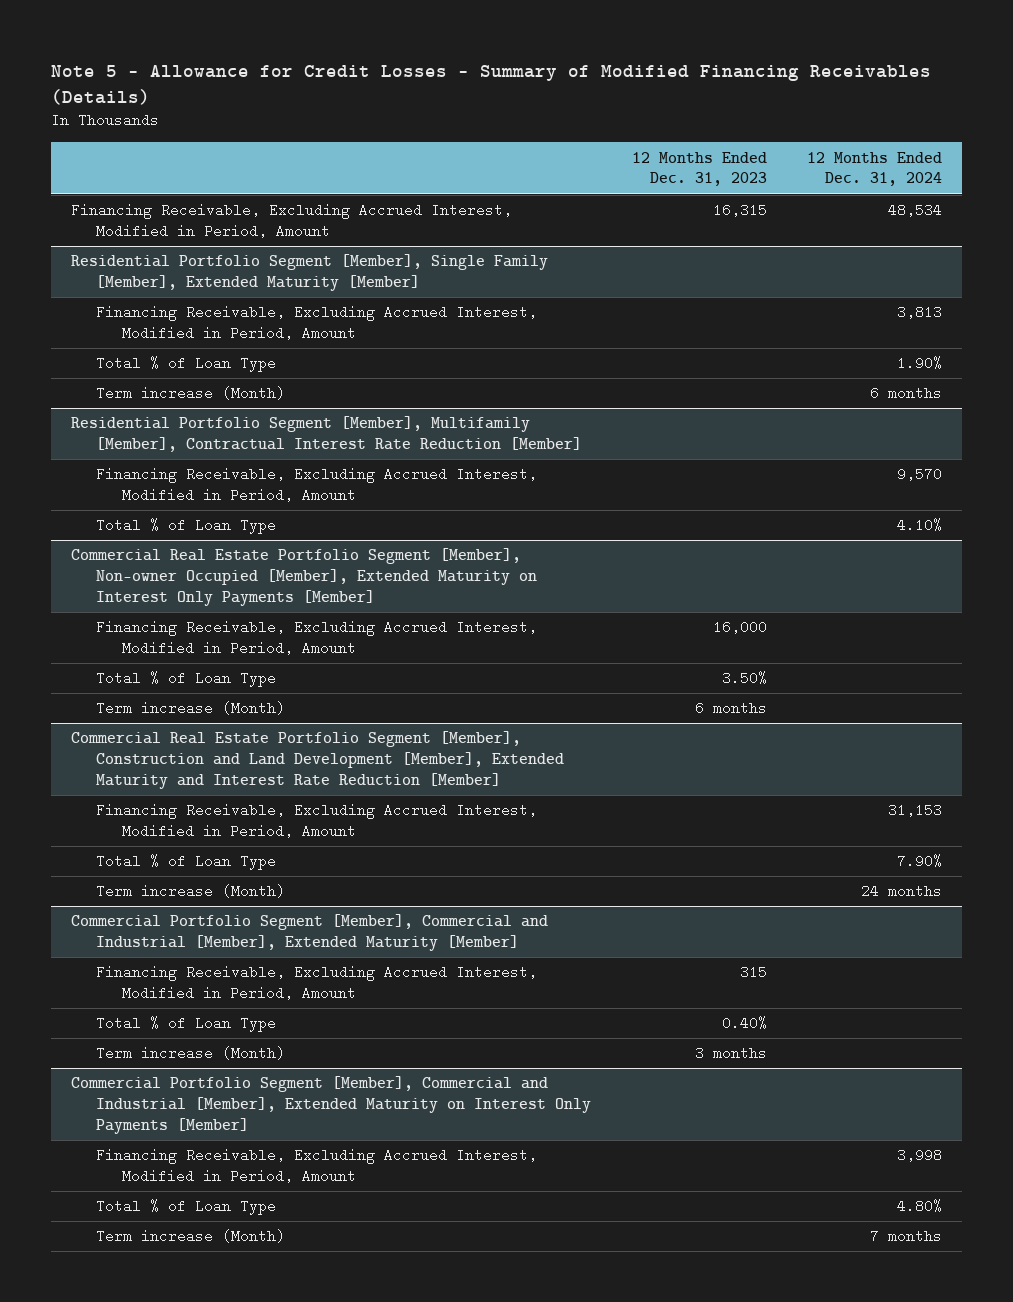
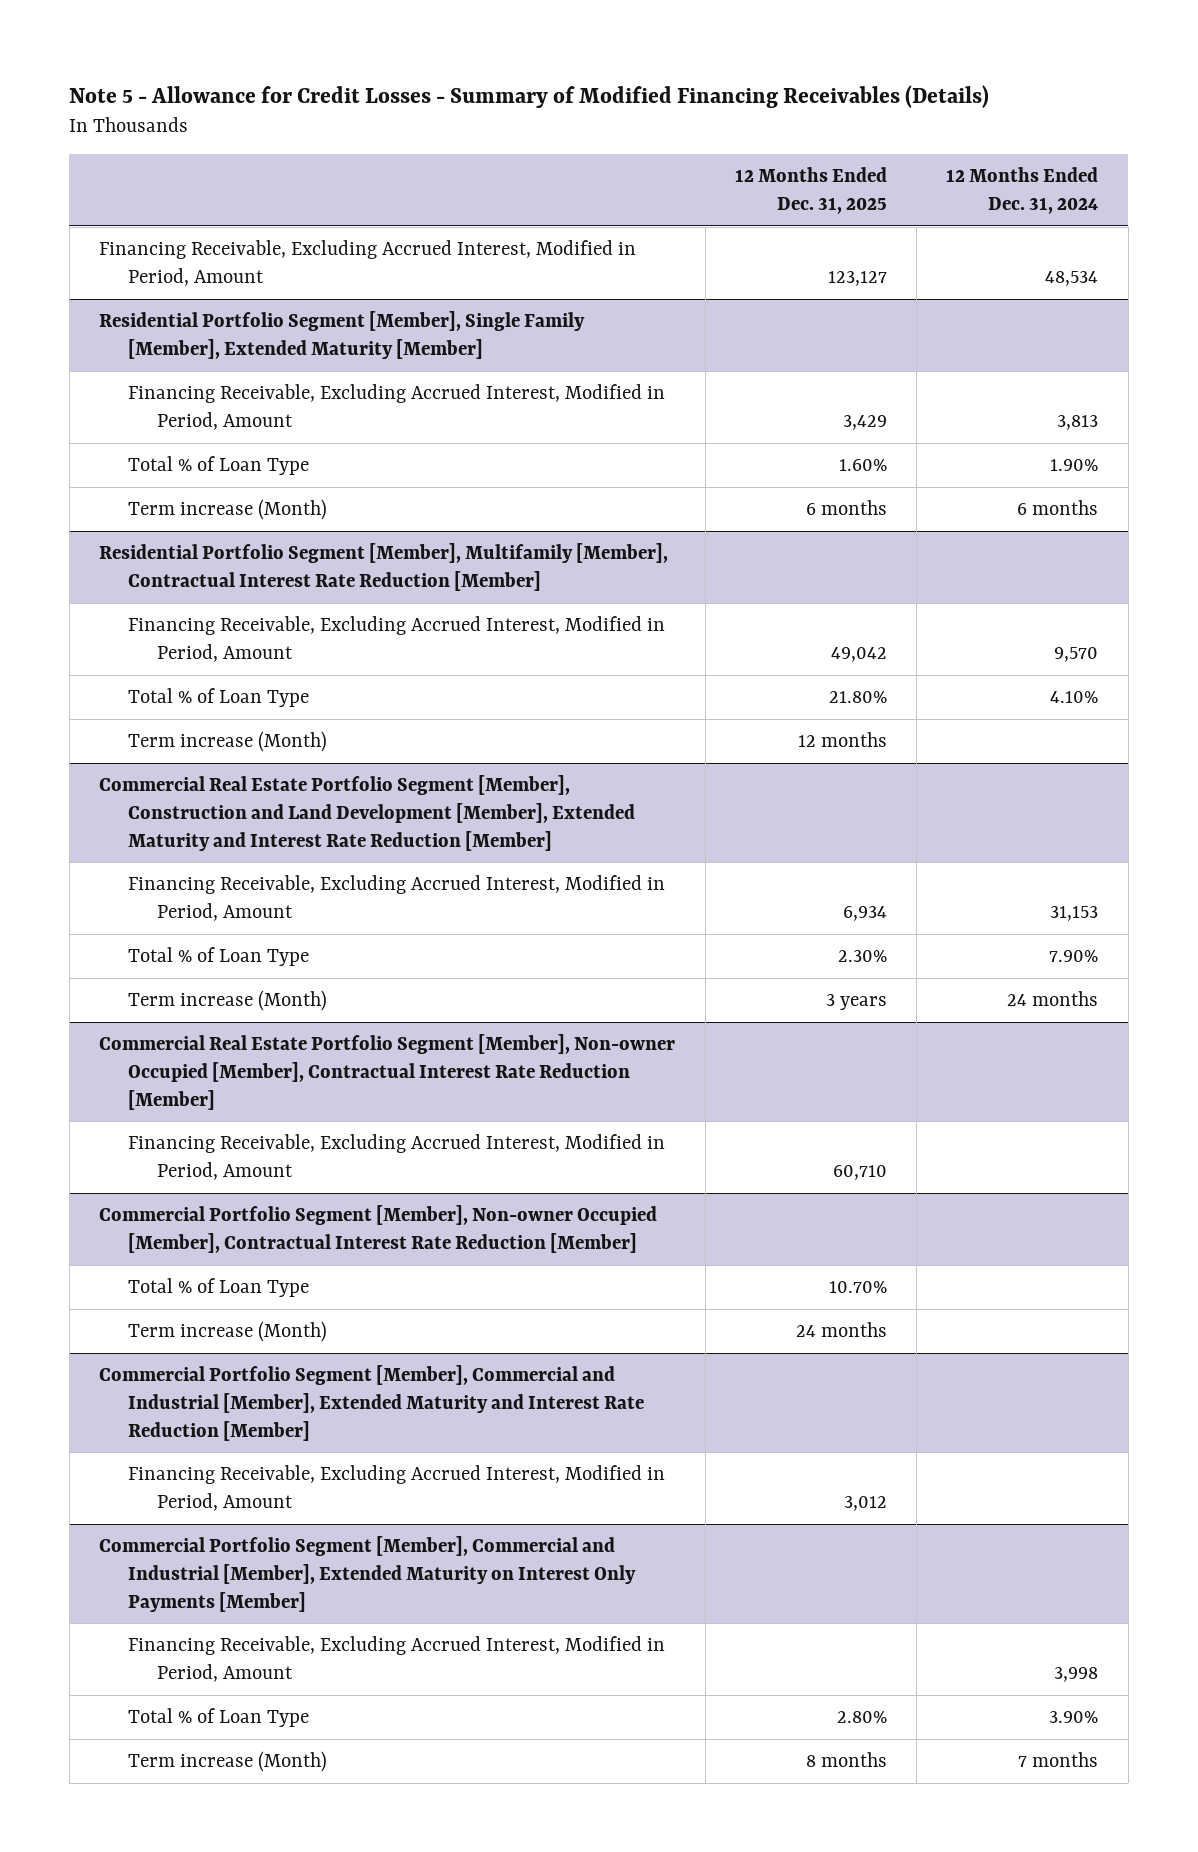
- | 12 Months Ended Dec. 31, 2023 | 12 Months Ended Dec. 31, 2024
+ | 12 Months Ended Dec. 31, 2025 | 12 Months Ended Dec. 31, 2024
- Commercial Real Estate Portfolio Segment [Member], Non-owner Occupied [Member], Extended Maturity on Interest Only Payments [Member]
- Financing Receivable, Excluding Accrued Interest, Modified in Period, Amount | 16,000 |
- Total % of Loan Type | 3.50% |
- Commercial Portfolio Segment [Member], Commercial and Industrial [Member], Extended Maturity [Member]
+ Commercial Real Estate Portfolio Segment [Member], Non-owner Occupied [Member], Contractual Interest Rate Reduction [Member]
+ Commercial Portfolio Segment [Member], Non-owner Occupied [Member], Contractual Interest Rate Reduction [Member]
+ Commercial Portfolio Segment [Member], Commercial and Industrial [Member], Extended Maturity and Interest Rate Reduction [Member]
+ Financing Receivable, Excluding Accrued Interest, Modified in Period, Amount | 3,012 |
@ Commercial Portfolio Segment [Member], Commercial and Industrial [Member], Extended Maturity on Interest Only Payments [Member]
- Total % of Loan Type | | 4.80%
+ Total % of Loan Type | 2.80% | 3.90%

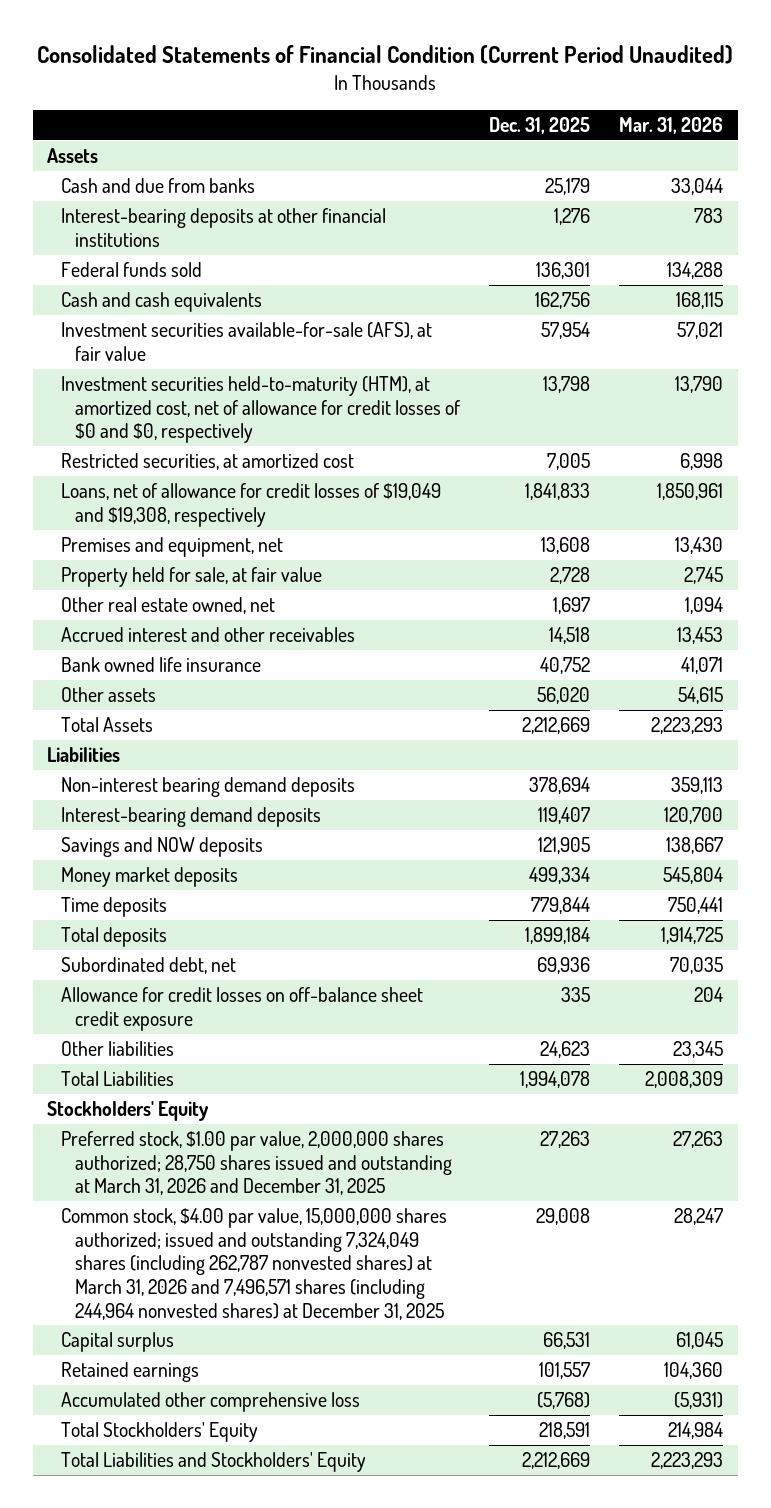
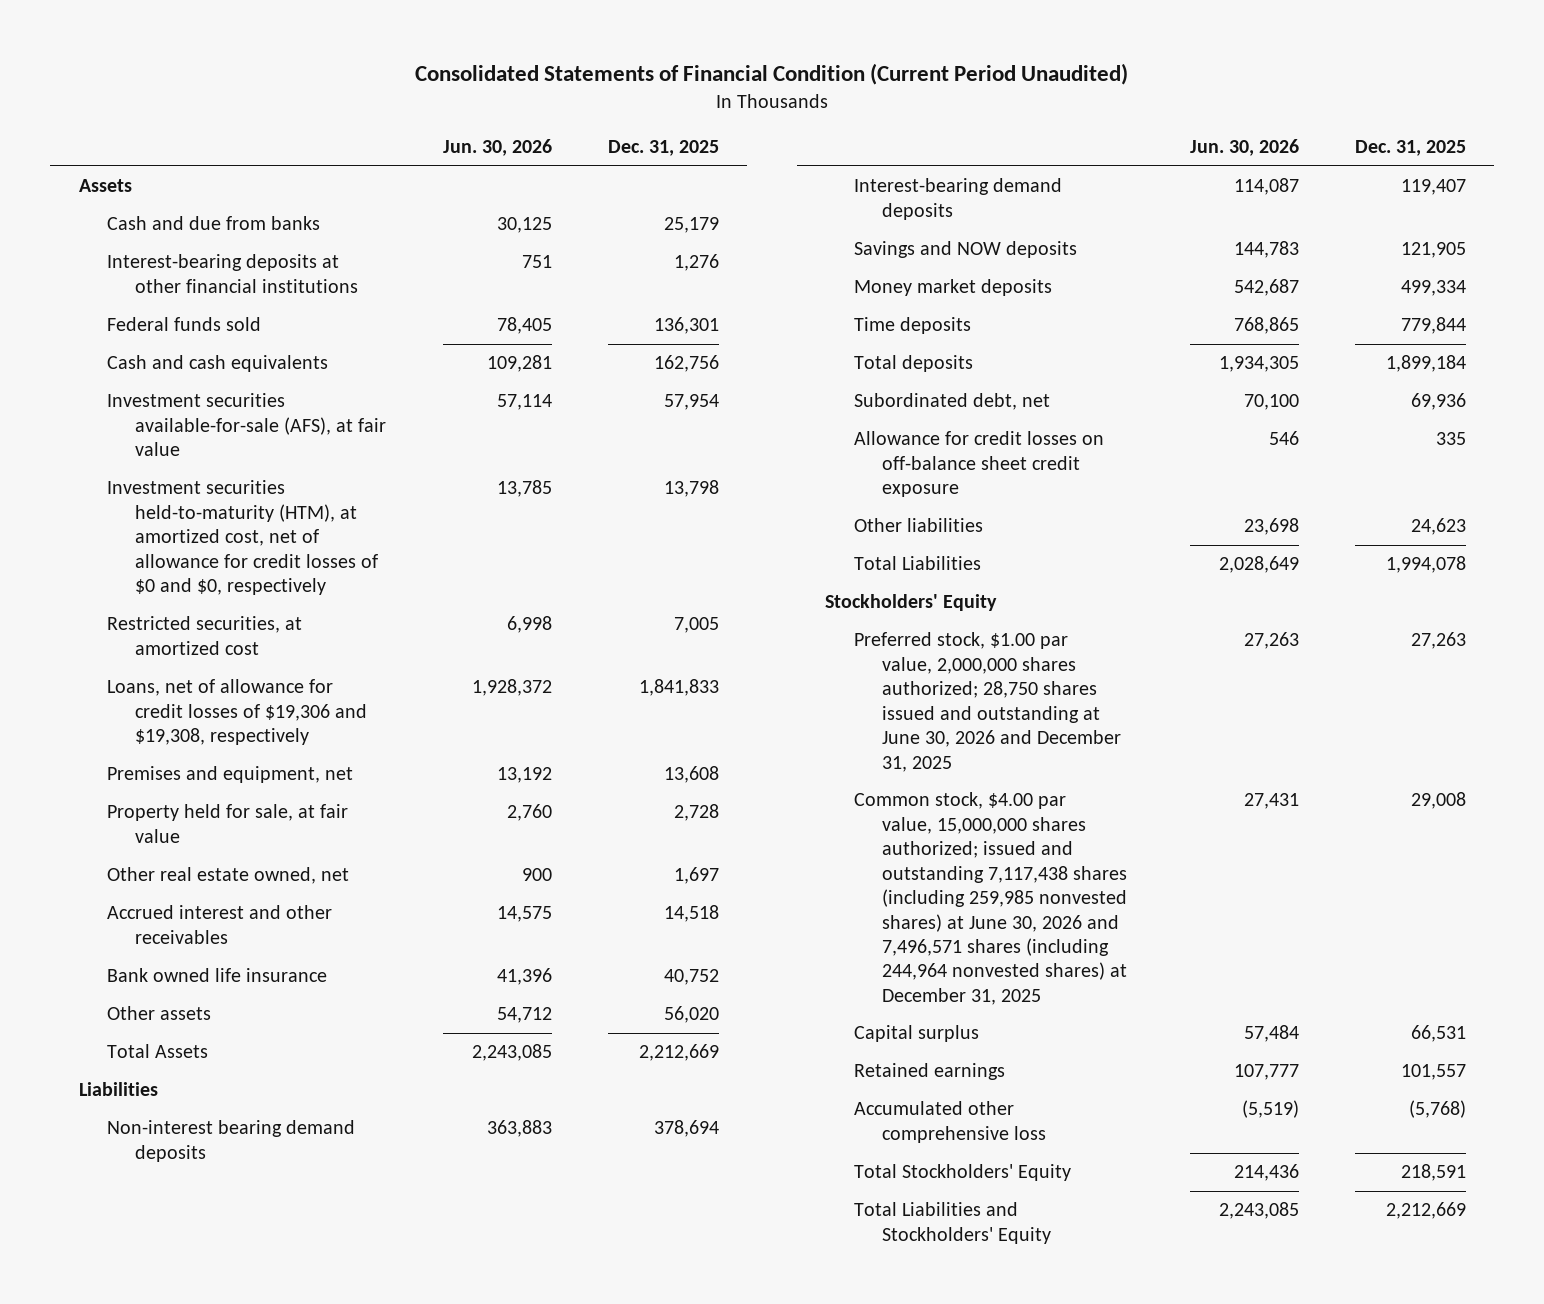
- | Dec. 31, 2025 | Mar. 31, 2026
+ | Jun. 30, 2026 | Dec. 31, 2025
- Loans, net of allowance for credit losses of $19,049 and $19,308, respectively | 1,841,833 | 1,850,961
+ Loans, net of allowance for credit losses of $19,306 and $19,308, respectively | 1,928,372 | 1,841,833
- Preferred stock, $1.00 par value, 2,000,000 shares authorized; 28,750 shares issued and outstanding at March 31, 2026 and December 31, 2025 | 27,263 | 27,263
- Common stock, $4.00 par value, 15,000,000 shares authorized; issued and outstanding 7,324,049 shares (including 262,787 nonvested shares) at March 31, 2026 and 7,496,571 shares (including 244,964 nonvested shares) at December 31, 2025 | 29,008 | 28,247
+ Preferred stock, $1.00 par value, 2,000,000 shares authorized; 28,750 shares issued and outstanding at June 30, 2026 and December 31, 2025 | 27,263 | 27,263
+ Common stock, $4.00 par value, 15,000,000 shares authorized; issued and outstanding 7,117,438 shares (including 259,985 nonvested shares) at June 30, 2026 and 7,496,571 shares (including 244,964 nonvested shares) at December 31, 2025 | 27,431 | 29,008

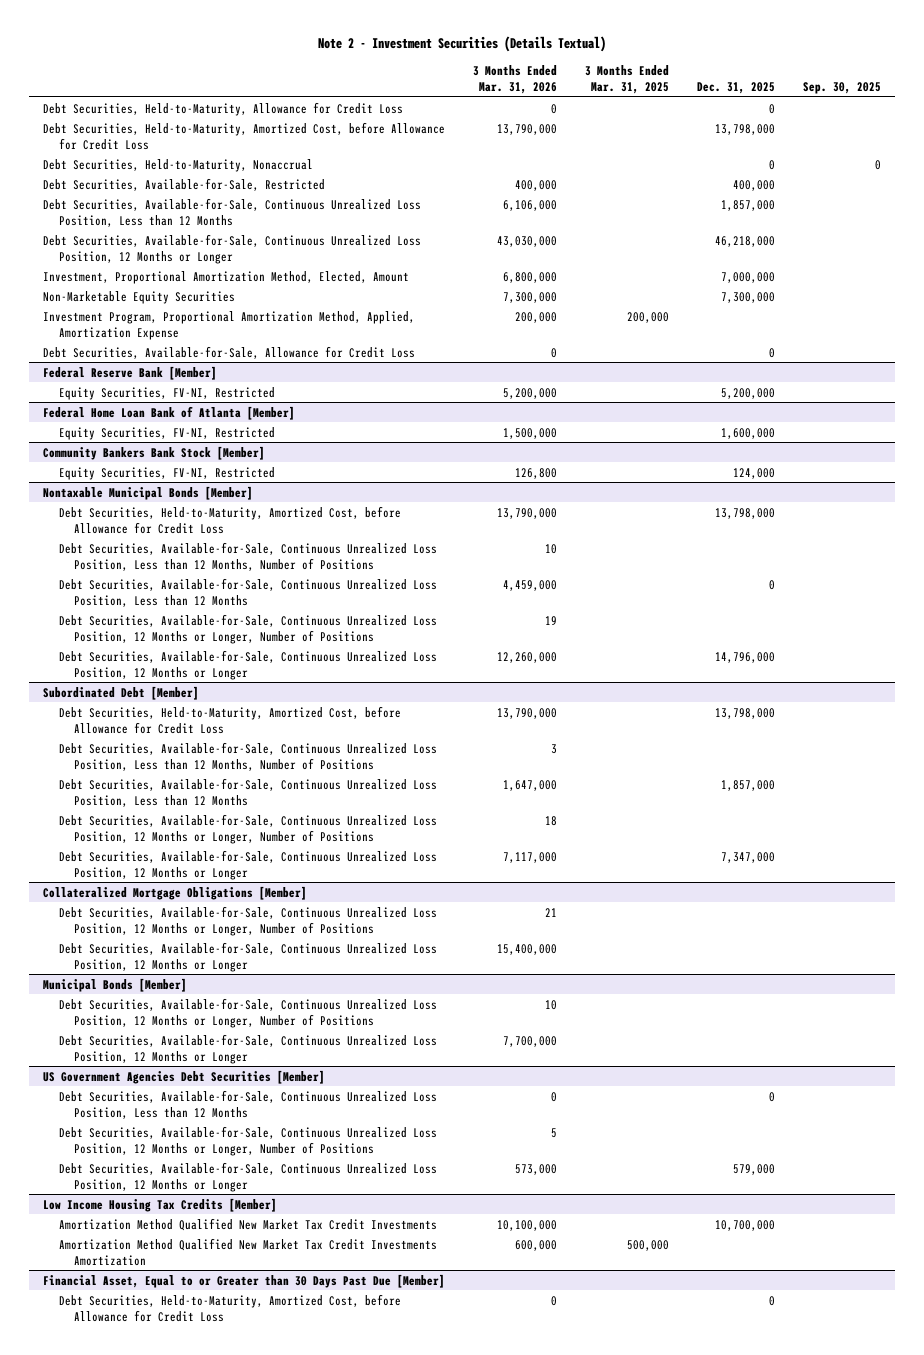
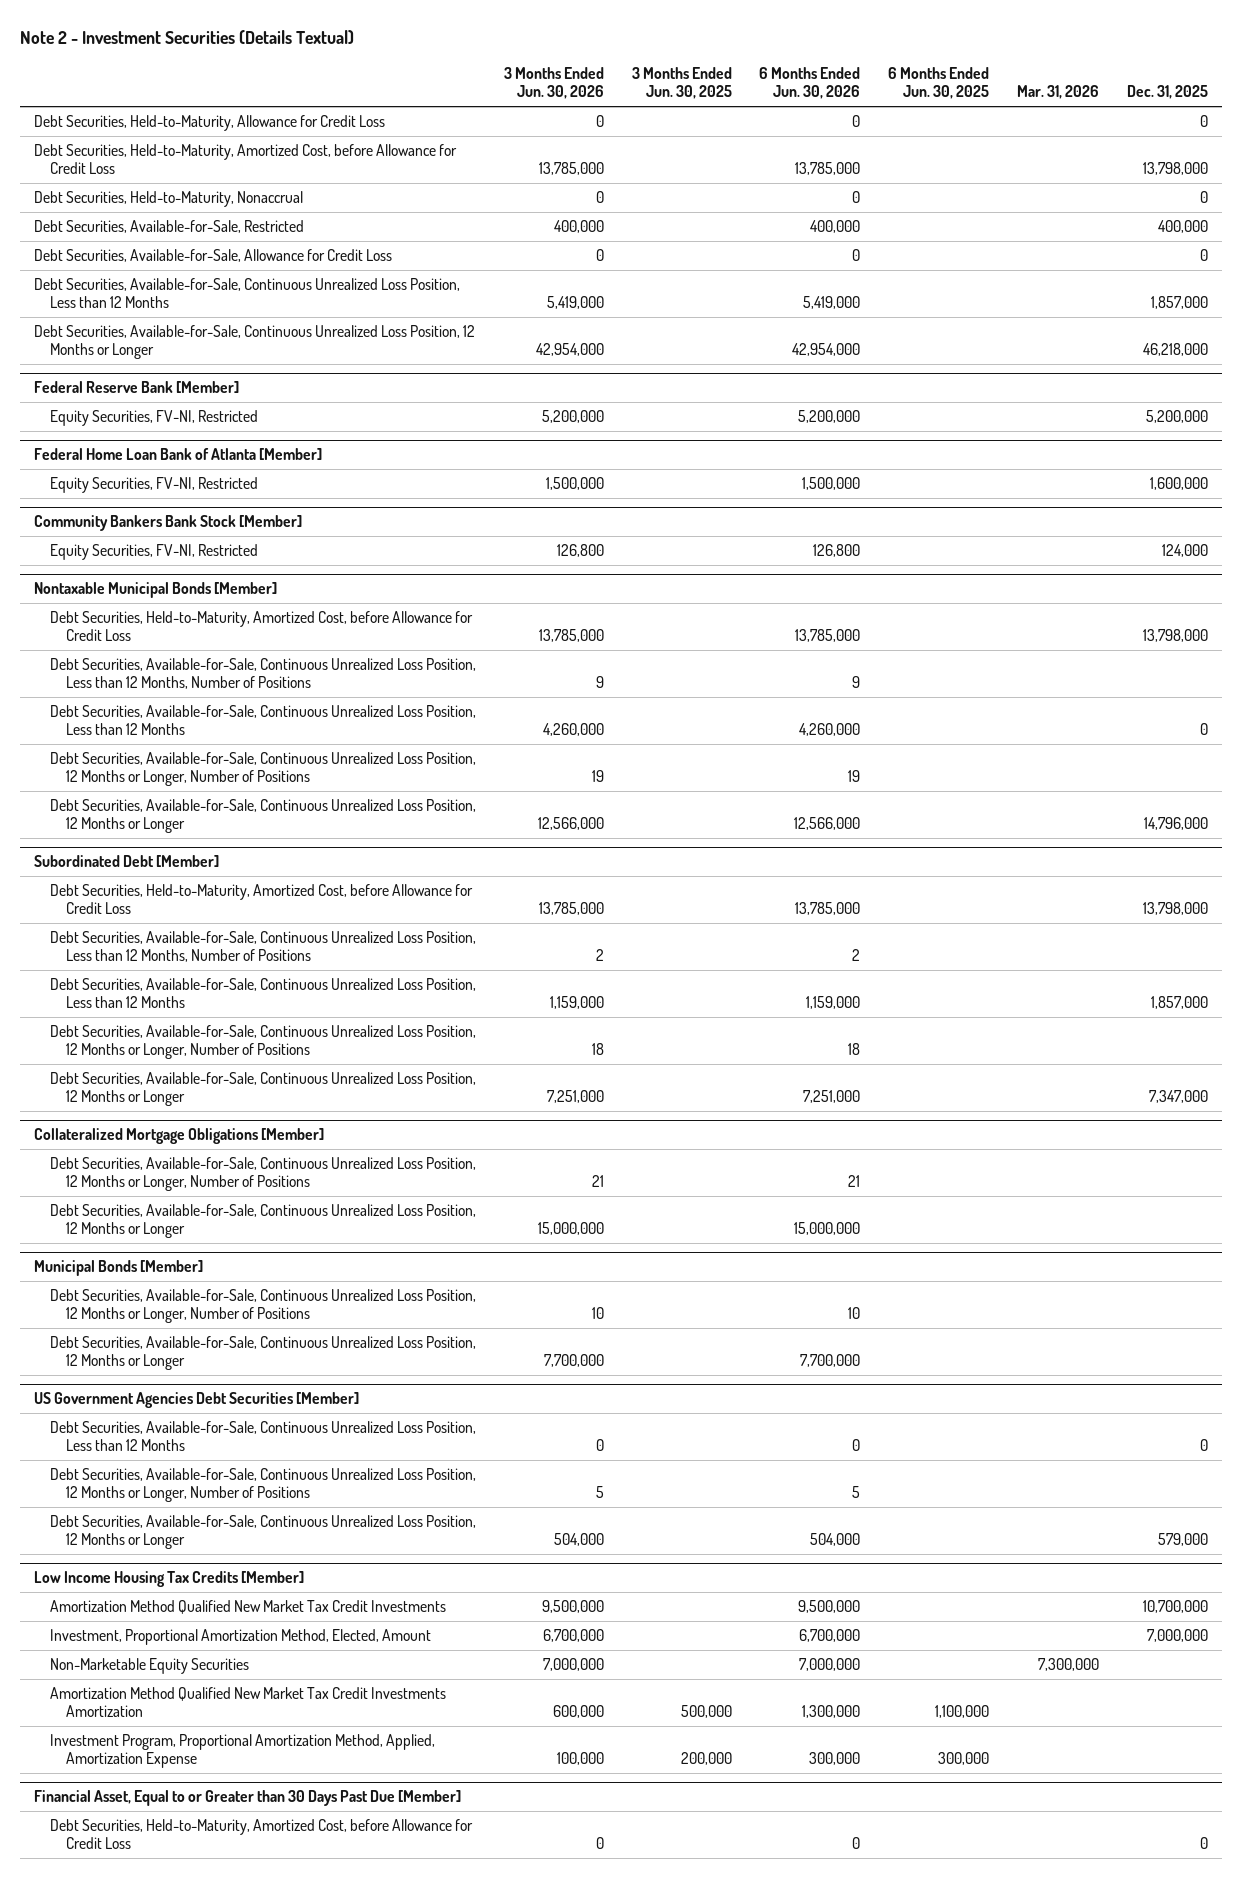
- | 3 Months Ended Mar. 31, 2026 | 3 Months Ended Mar. 31, 2025 | Dec. 31, 2025 | Sep. 30, 2025
+ | 3 Months Ended Jun. 30, 2026 | 3 Months Ended Jun. 30, 2025 | 6 Months Ended Jun. 30, 2026 | 6 Months Ended Jun. 30, 2025 | Mar. 31, 2026 | Dec. 31, 2025
moved up: Debt Securities, Available-for-Sale, Allowance for Credit Loss | 0 | | 0 | | | 0
- Investment, Proportional Amortization Method, Elected, Amount | 6,800,000 | | 7,000,000 |
- Non-Marketable Equity Securities | 7,300,000 | | 7,300,000 |
- Investment Program, Proportional Amortization Method, Applied, Amortization Expense | 200,000 | 200,000 | |
@ Low Income Housing Tax Credits [Member]
+ Investment, Proportional Amortization Method, Elected, Amount | 6,700,000 | | 6,700,000 | | | 7,000,000
+ Non-Marketable Equity Securities | 7,000,000 | | 7,000,000 | | 7,300,000 |
+ Investment Program, Proportional Amortization Method, Applied, Amortization Expense | 100,000 | 200,000 | 300,000 | 300,000 | |

